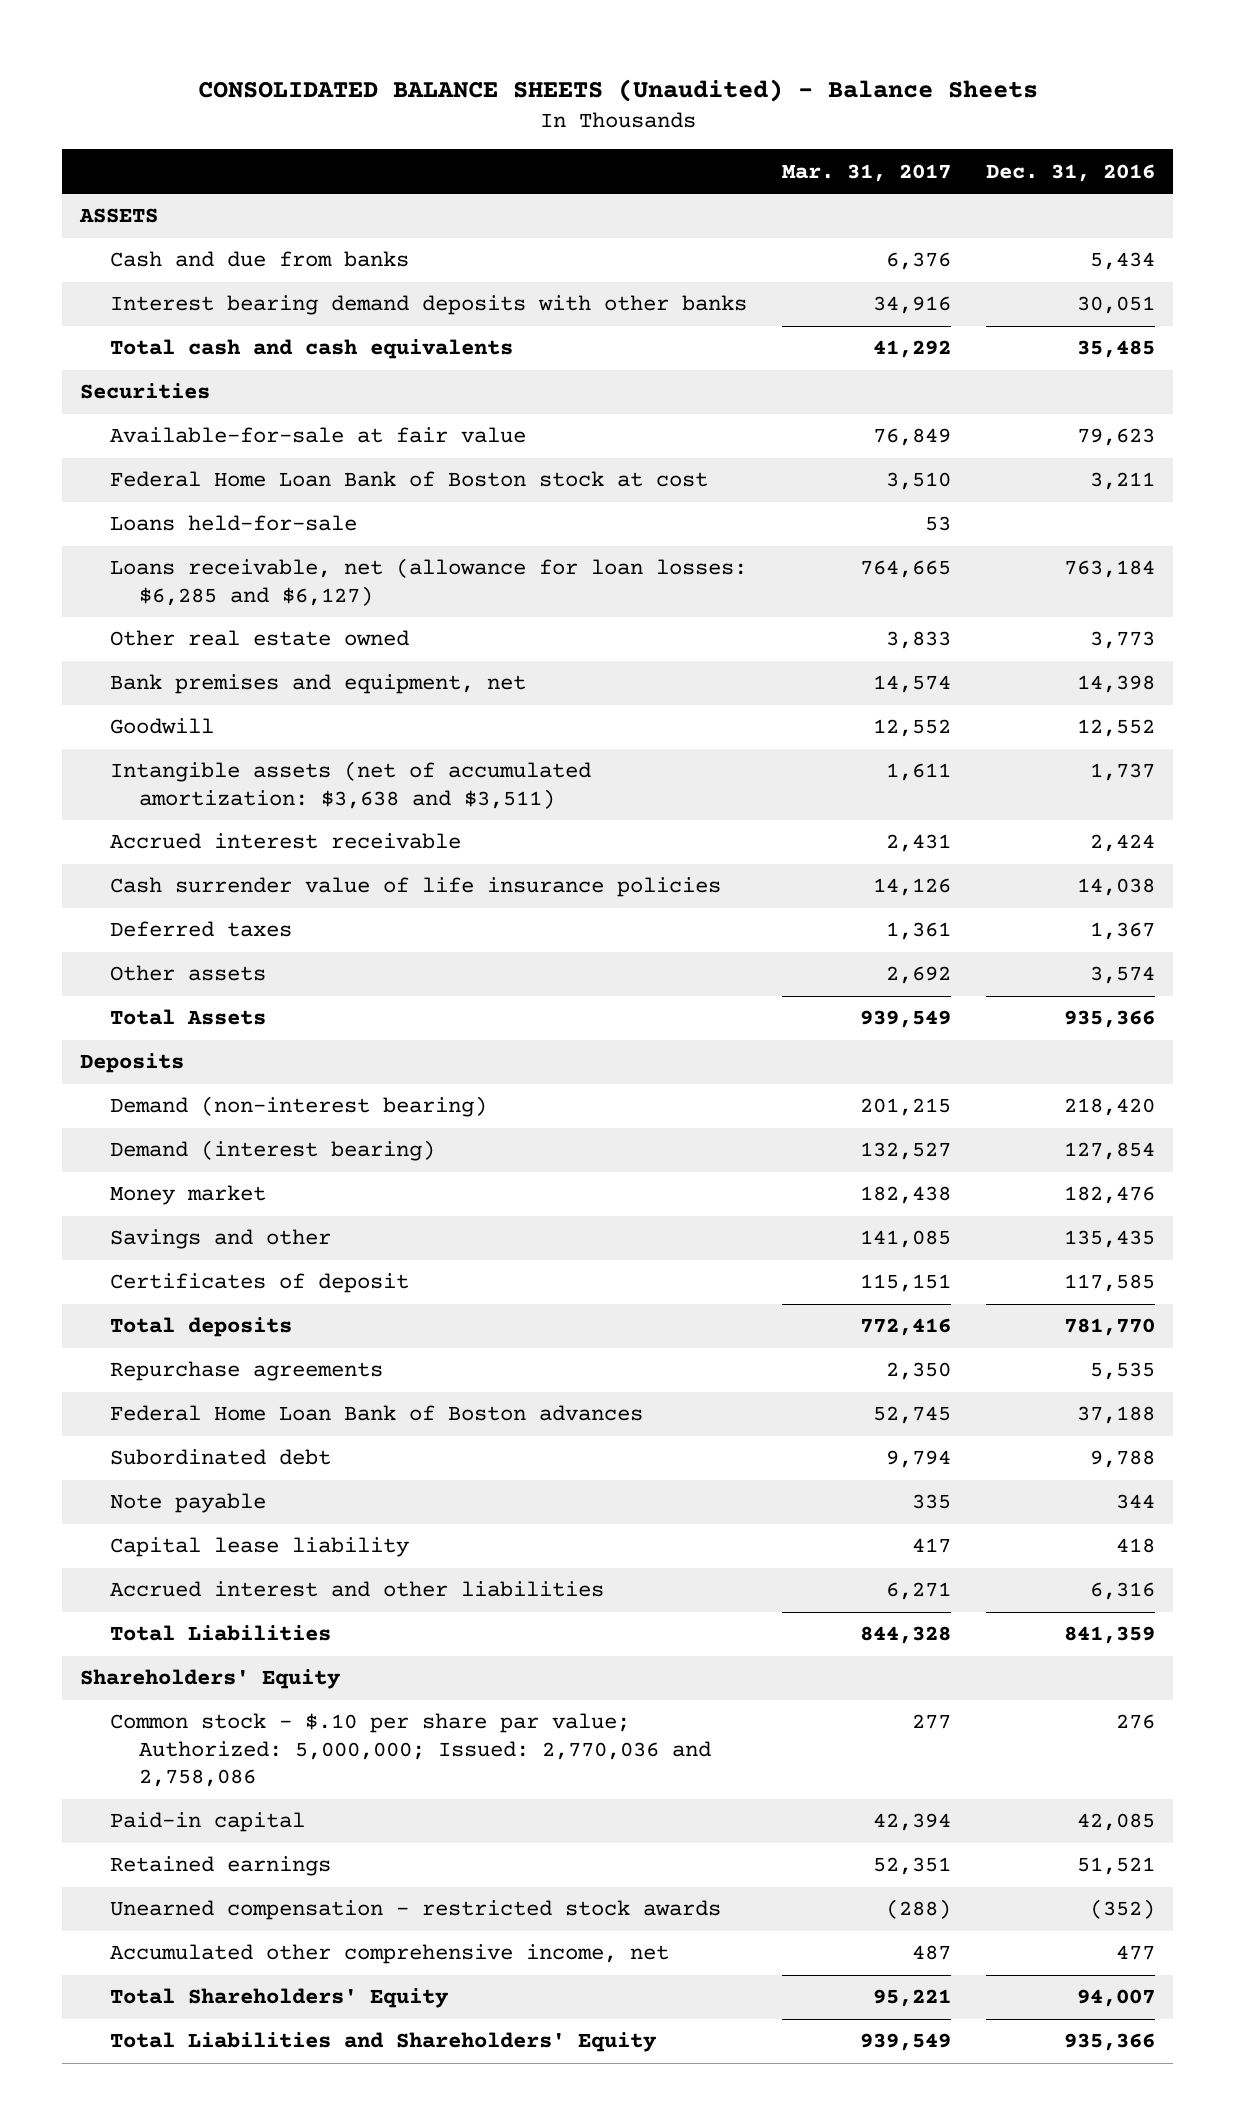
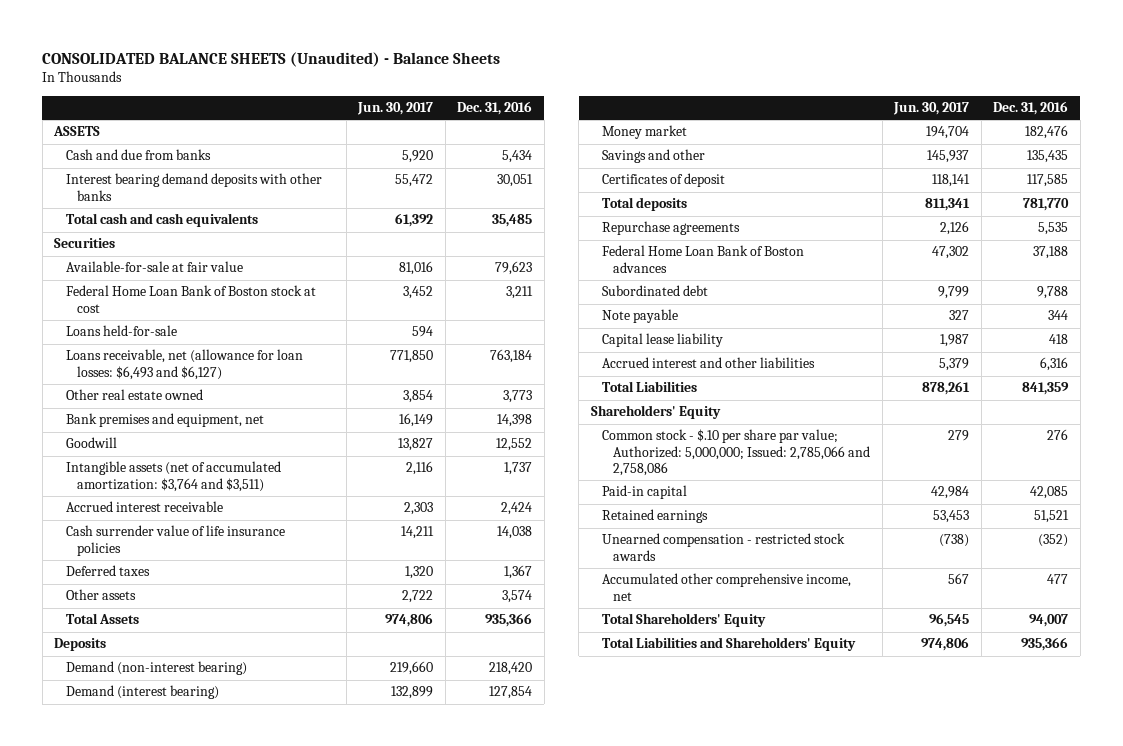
- | Mar. 31, 2017 | Dec. 31, 2016
+ | Jun. 30, 2017 | Dec. 31, 2016
- Loans receivable, net (allowance for loan losses: $6,285 and $6,127) | 764,665 | 763,184
+ Loans receivable, net (allowance for loan losses: $6,493 and $6,127) | 771,850 | 763,184
- Intangible assets (net of accumulated amortization: $3,638 and $3,511) | 1,611 | 1,737
+ Intangible assets (net of accumulated amortization: $3,764 and $3,511) | 2,116 | 1,737
- Common stock - $.10 per share par value; Authorized: 5,000,000; Issued: 2,770,036 and 2,758,086 | 277 | 276
+ Common stock - $.10 per share par value; Authorized: 5,000,000; Issued: 2,785,066 and 2,758,086 | 279 | 276

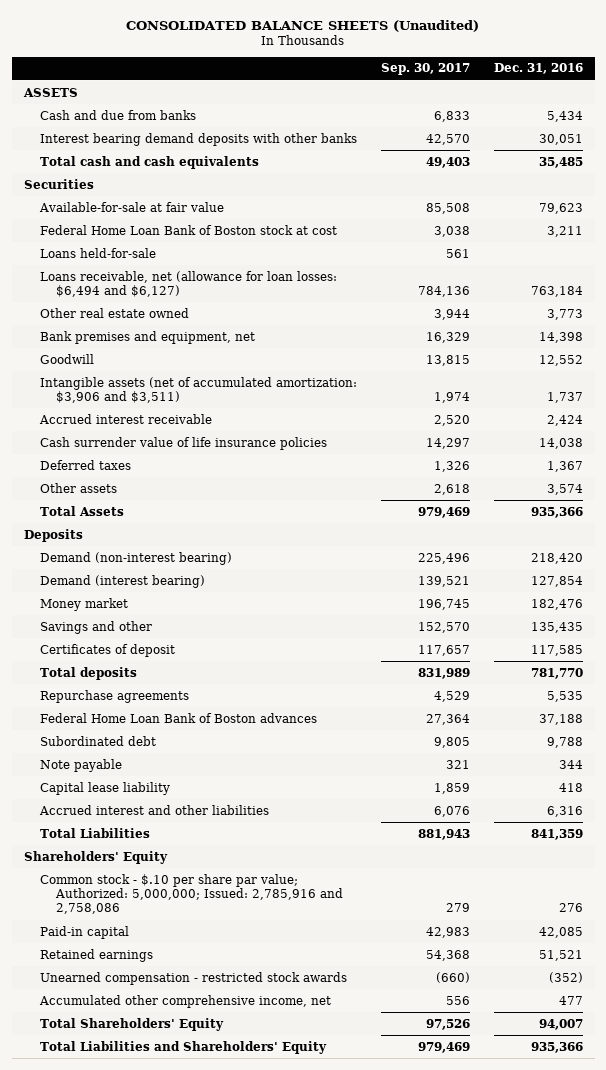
- CONSOLIDATED BALANCE SHEETS (Unaudited) - Balance Sheets
+ CONSOLIDATED BALANCE SHEETS (Unaudited)
- | Jun. 30, 2017 | Dec. 31, 2016
+ | Sep. 30, 2017 | Dec. 31, 2016
- Loans receivable, net (allowance for loan losses: $6,493 and $6,127) | 771,850 | 763,184
+ Loans receivable, net (allowance for loan losses: $6,494 and $6,127) | 784,136 | 763,184
- Intangible assets (net of accumulated amortization: $3,764 and $3,511) | 2,116 | 1,737
+ Intangible assets (net of accumulated amortization: $3,906 and $3,511) | 1,974 | 1,737
- Common stock - $.10 per share par value; Authorized: 5,000,000; Issued: 2,785,066 and 2,758,086 | 279 | 276
+ Common stock - $.10 per share par value; Authorized: 5,000,000; Issued: 2,785,916 and 2,758,086 | 279 | 276

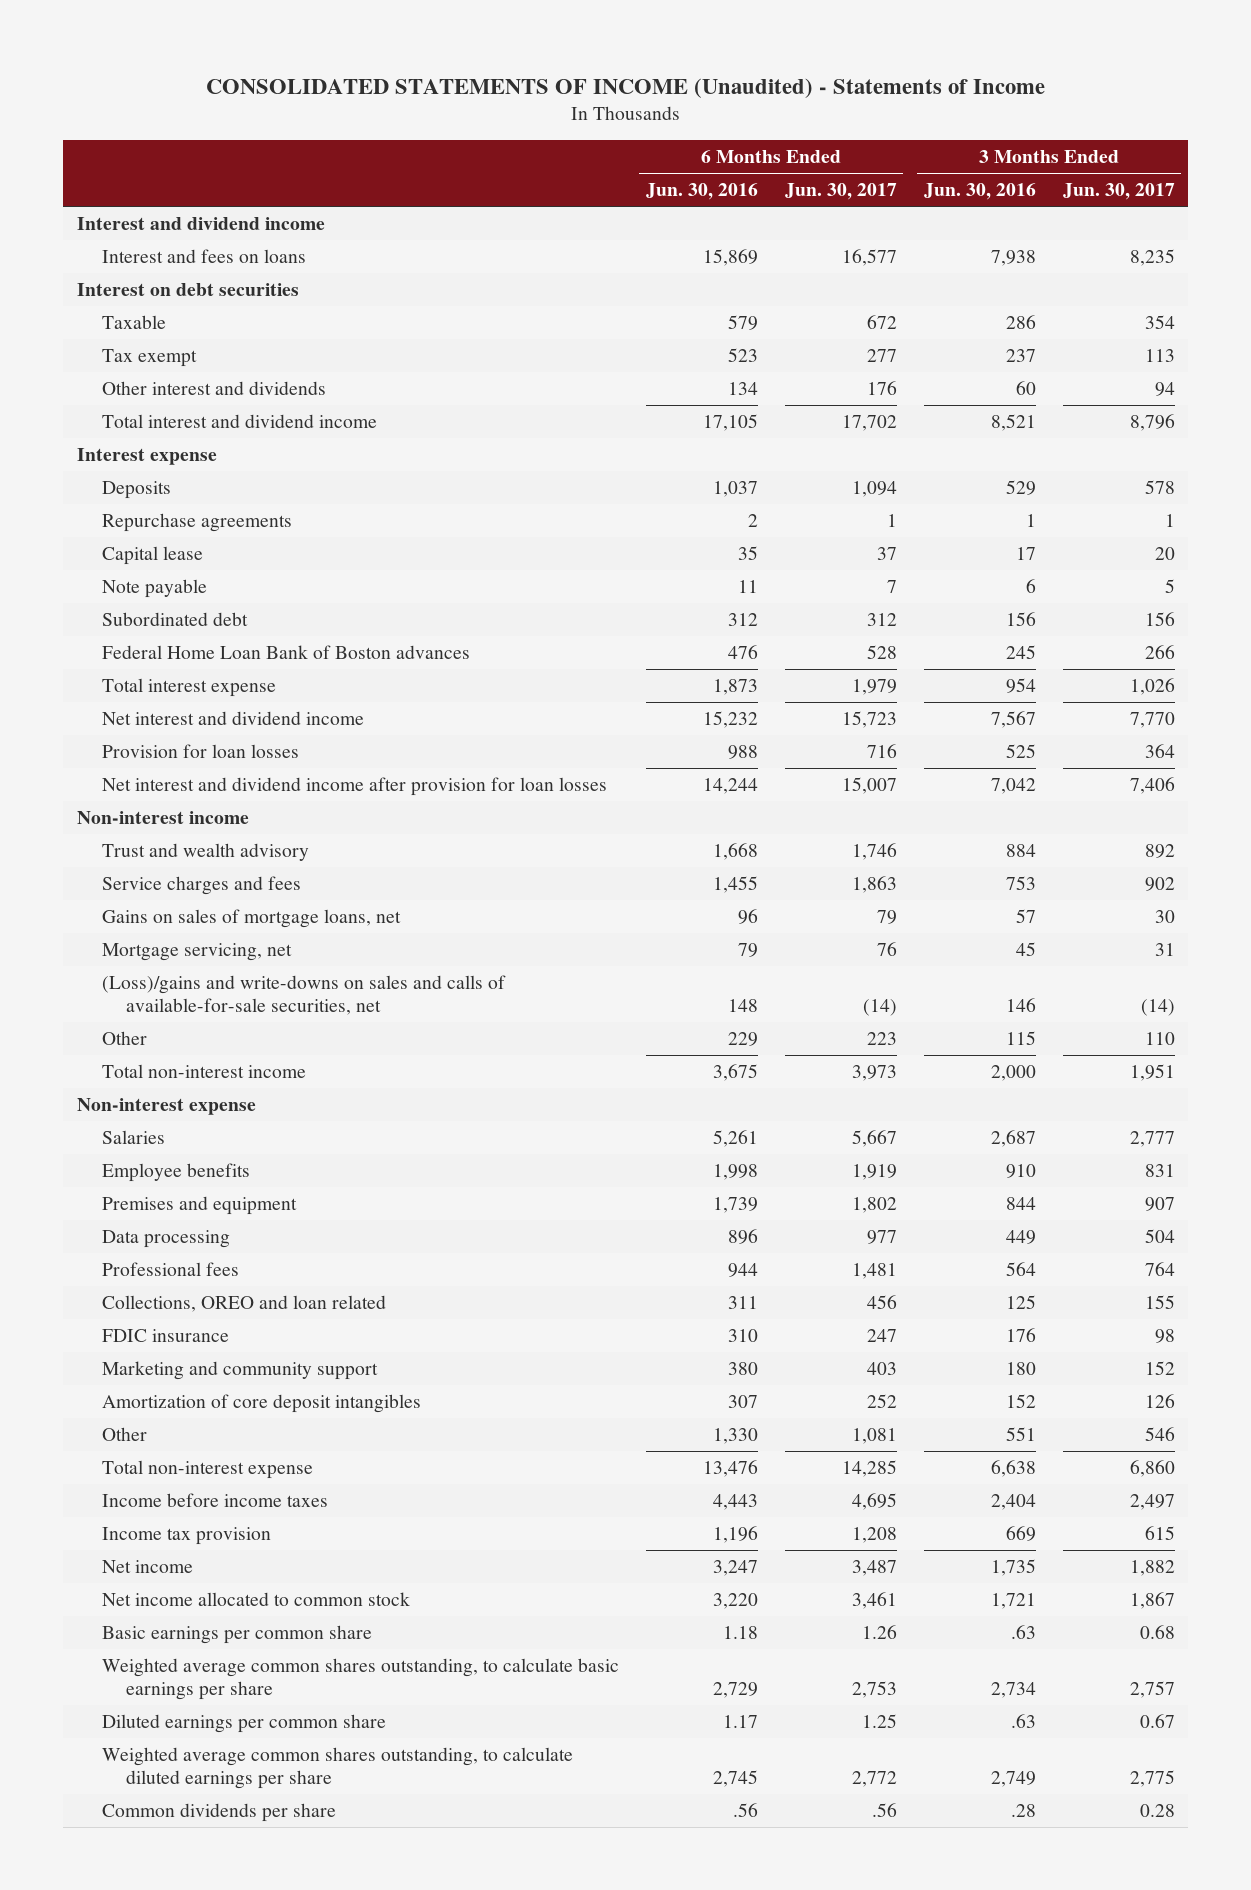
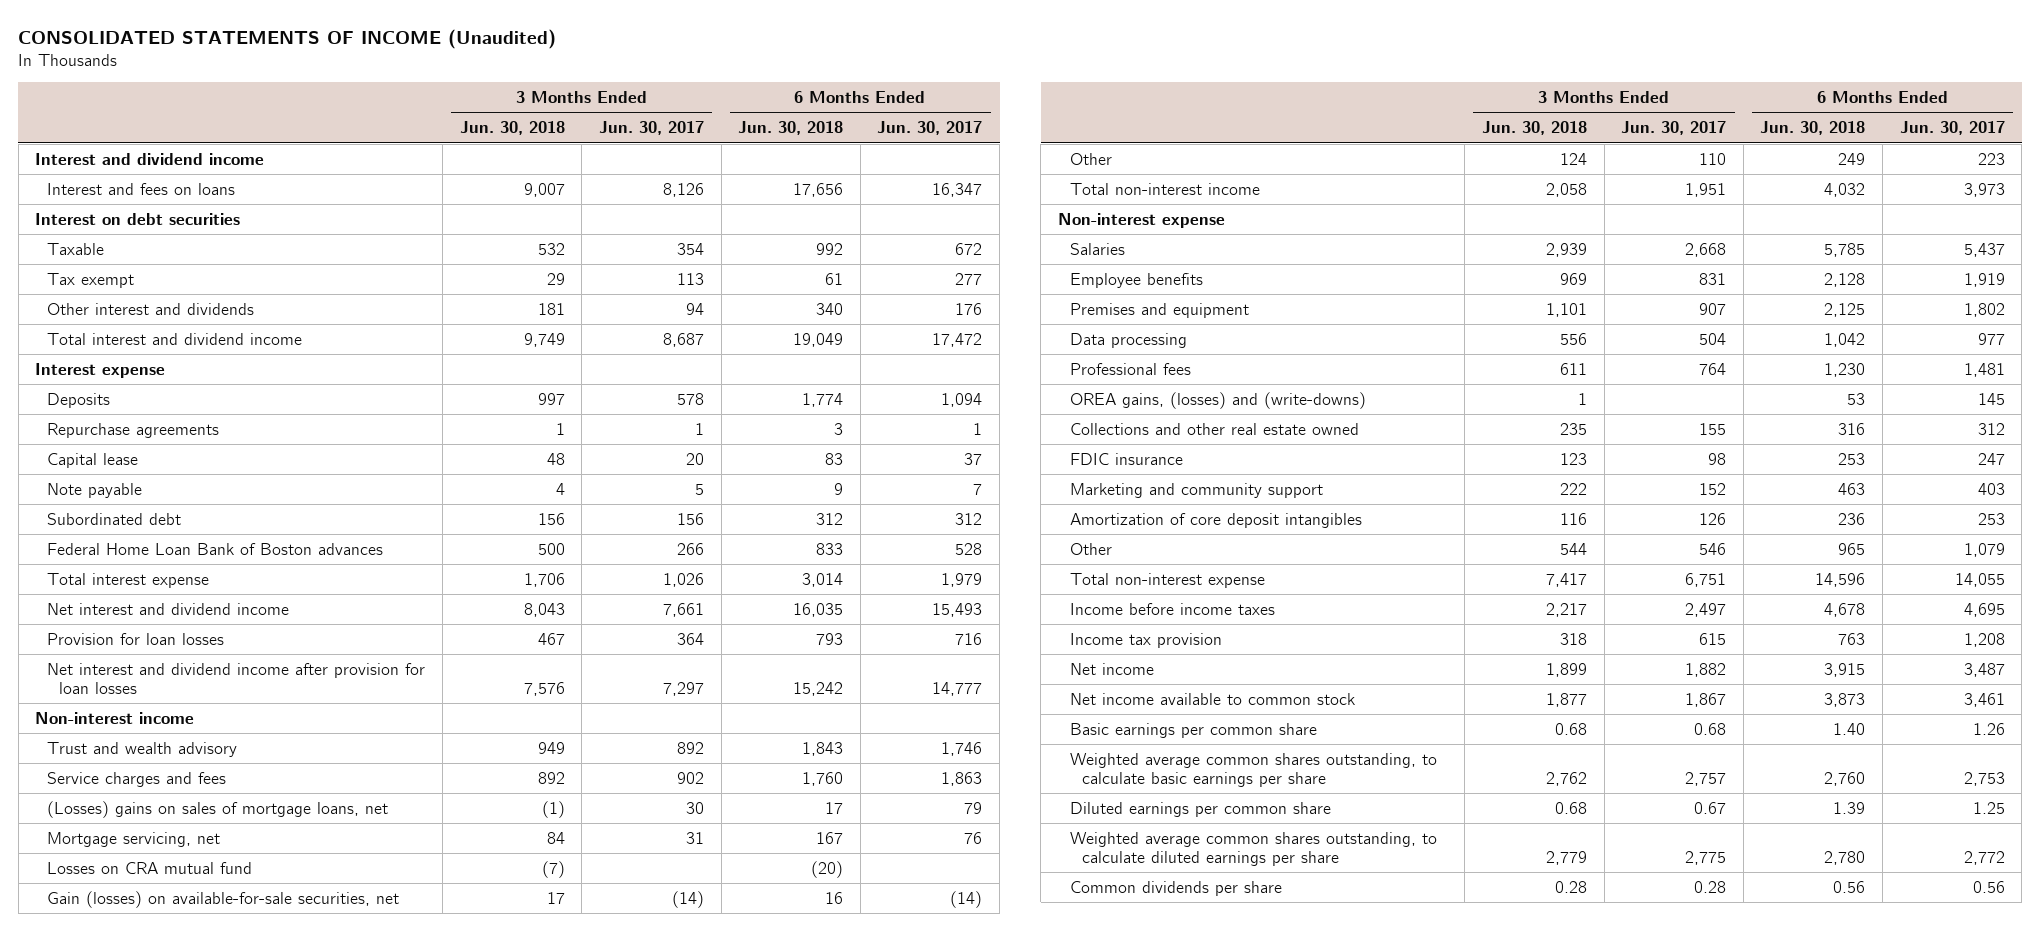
- CONSOLIDATED STATEMENTS OF INCOME (Unaudited) - Statements of Income
+ CONSOLIDATED STATEMENTS OF INCOME (Unaudited)
- | 6 Months Ended Jun. 30, 2016 | 6 Months Ended Jun. 30, 2017 | 3 Months Ended Jun. 30, 2016 | 3 Months Ended Jun. 30, 2017
+ | 3 Months Ended Jun. 30, 2018 | 3 Months Ended Jun. 30, 2017 | 6 Months Ended Jun. 30, 2018 | 6 Months Ended Jun. 30, 2017
- Interest and fees on loans | 15,869 | 16,577 | 7,938 | 8,235
+ Interest and fees on loans | 9,007 | 8,126 | 17,656 | 16,347
- Total interest and dividend income | 17,105 | 17,702 | 8,521 | 8,796
+ Total interest and dividend income | 9,749 | 8,687 | 19,049 | 17,472
- Net interest and dividend income | 15,232 | 15,723 | 7,567 | 7,770
+ Net interest and dividend income | 8,043 | 7,661 | 16,035 | 15,493
- Net interest and dividend income after provision for loan losses | 14,244 | 15,007 | 7,042 | 7,406
+ Net interest and dividend income after provision for loan losses | 7,576 | 7,297 | 15,242 | 14,777
- Gains on sales of mortgage loans, net | 96 | 79 | 57 | 30
+ (Losses) gains on sales of mortgage loans, net | (1) | 30 | 17 | 79
- (Loss)/gains and write-downs on sales and calls of available-for-sale securities, net | 148 | (14) | 146 | (14)
+ Losses on CRA mutual fund | (7) | | (20) |
+ Gain (losses) on available-for-sale securities, net | 17 | (14) | 16 | (14)
- Salaries | 5,261 | 5,667 | 2,687 | 2,777
+ Salaries | 2,939 | 2,668 | 5,785 | 5,437
- Collections, OREO and loan related | 311 | 456 | 125 | 155
+ OREA gains, (losses) and (write-downs) | 1 | | 53 | 145
+ Collections and other real estate owned | 235 | 155 | 316 | 312
- Amortization of core deposit intangibles | 307 | 252 | 152 | 126
- Other | 1,330 | 1,081 | 551 | 546
- Total non-interest expense | 13,476 | 14,285 | 6,638 | 6,860
+ Amortization of core deposit intangibles | 116 | 126 | 236 | 253
+ Other | 544 | 546 | 965 | 1,079
+ Total non-interest expense | 7,417 | 6,751 | 14,596 | 14,055
- Net income allocated to common stock | 3,220 | 3,461 | 1,721 | 1,867
+ Net income available to common stock | 1,877 | 1,867 | 3,873 | 3,461
- Common dividends per share | .56 | .56 | .28 | 0.28
+ Common dividends per share | 0.28 | 0.28 | 0.56 | 0.56

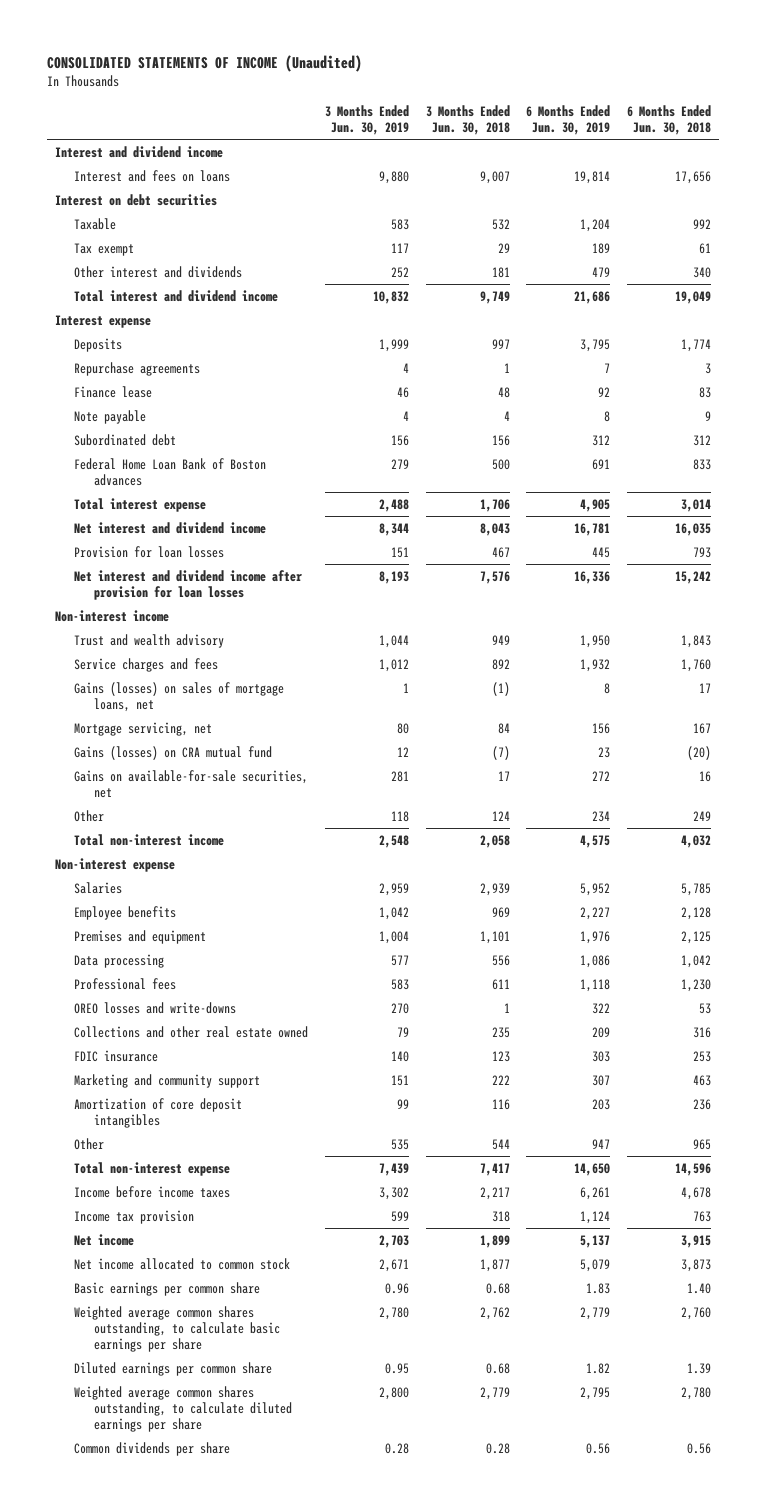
- | 3 Months Ended Jun. 30, 2018 | 3 Months Ended Jun. 30, 2017 | 6 Months Ended Jun. 30, 2018 | 6 Months Ended Jun. 30, 2017
+ | 3 Months Ended Jun. 30, 2019 | 3 Months Ended Jun. 30, 2018 | 6 Months Ended Jun. 30, 2019 | 6 Months Ended Jun. 30, 2018
- Capital lease | 48 | 20 | 83 | 37
+ Finance lease | 46 | 48 | 92 | 83
- (Losses) gains on sales of mortgage loans, net | (1) | 30 | 17 | 79
+ Gains (losses) on sales of mortgage loans, net | 1 | (1) | 8 | 17
- Losses on CRA mutual fund | (7) | | (20) |
- Gain (losses) on available-for-sale securities, net | 17 | (14) | 16 | (14)
+ Gains (losses) on CRA mutual fund | 12 | (7) | 23 | (20)
+ Gains on available-for-sale securities, net | 281 | 17 | 272 | 16
- OREA gains, (losses) and (write-downs) | 1 | | 53 | 145
+ OREO losses and write-downs | 270 | 1 | 322 | 53
- Net income available to common stock | 1,877 | 1,867 | 3,873 | 3,461
+ Net income allocated to common stock | 2,671 | 1,877 | 5,079 | 3,873

